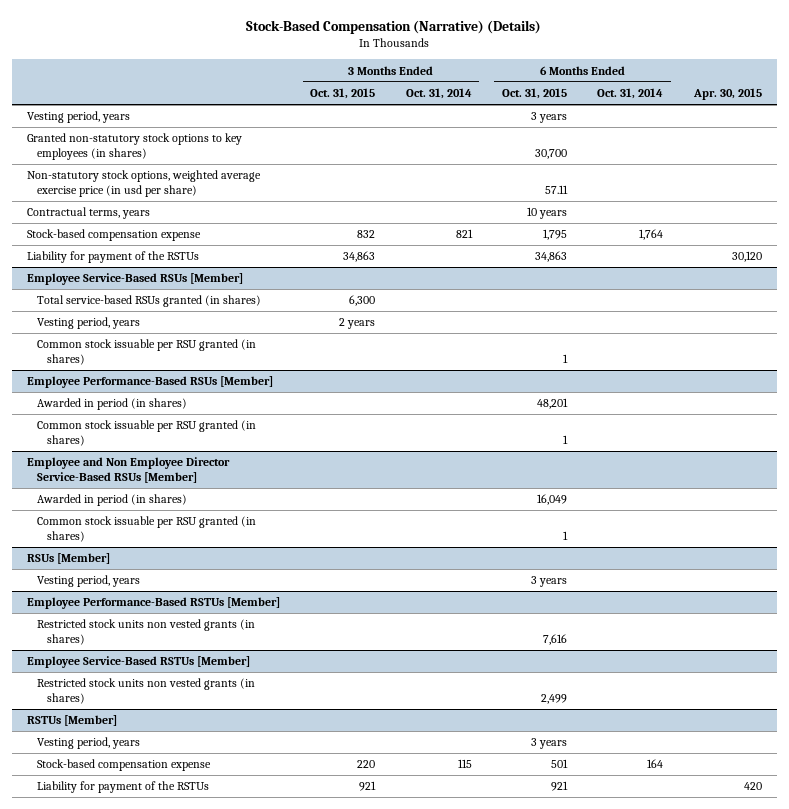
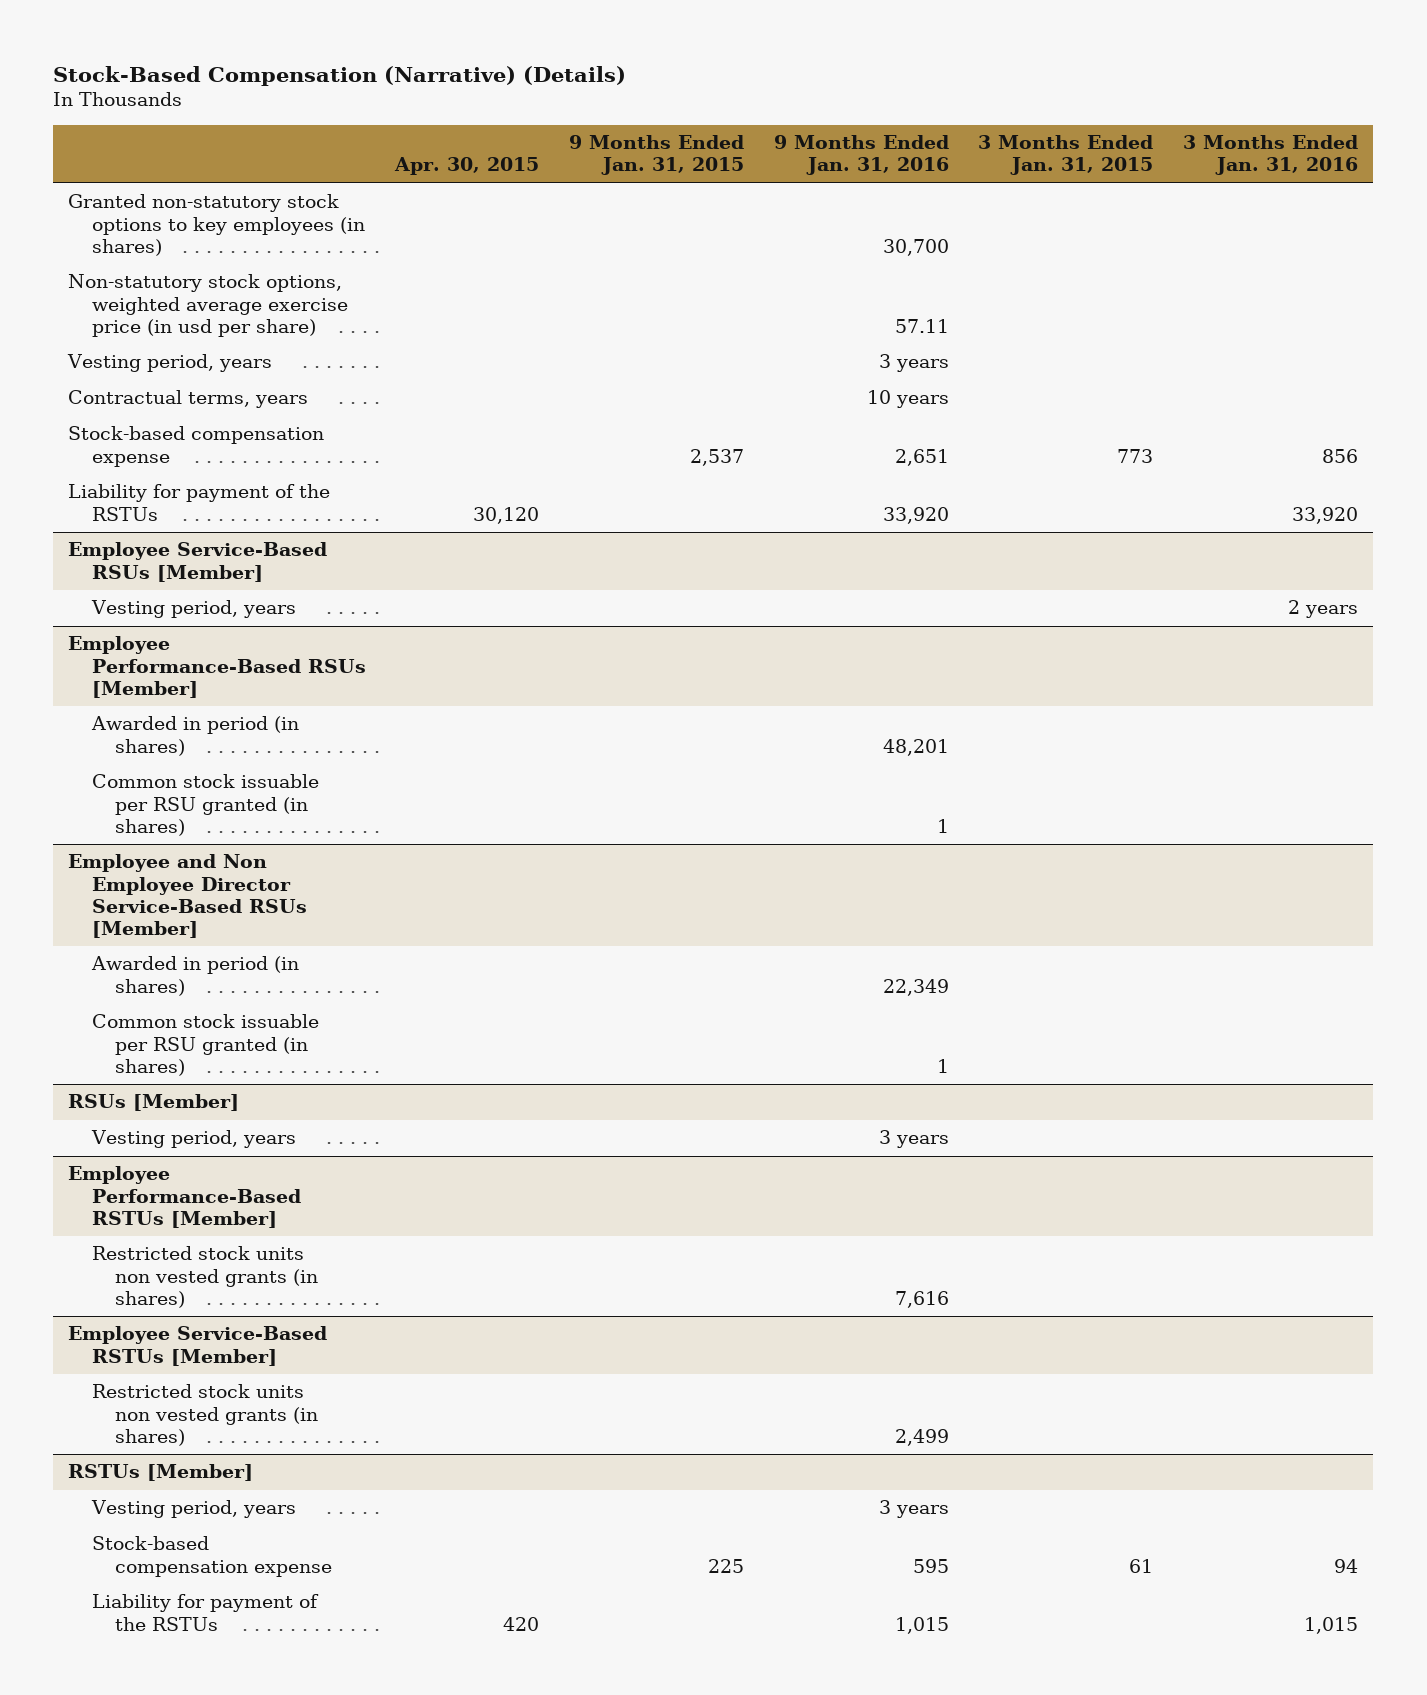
- | 3 Months Ended Oct. 31, 2015 | 3 Months Ended Oct. 31, 2014 | 6 Months Ended Oct. 31, 2015 | 6 Months Ended Oct. 31, 2014 | Apr. 30, 2015
+ | Apr. 30, 2015 | 9 Months Ended Jan. 31, 2015 | 9 Months Ended Jan. 31, 2016 | 3 Months Ended Jan. 31, 2015 | 3 Months Ended Jan. 31, 2016
moved down: Vesting period, years | | | 3 years | |
@ Employee Service-Based RSUs [Member]
- Total service-based RSUs granted (in shares) | 6,300 | | | |
- Common stock issuable per RSU granted (in shares) | | | 1 | |

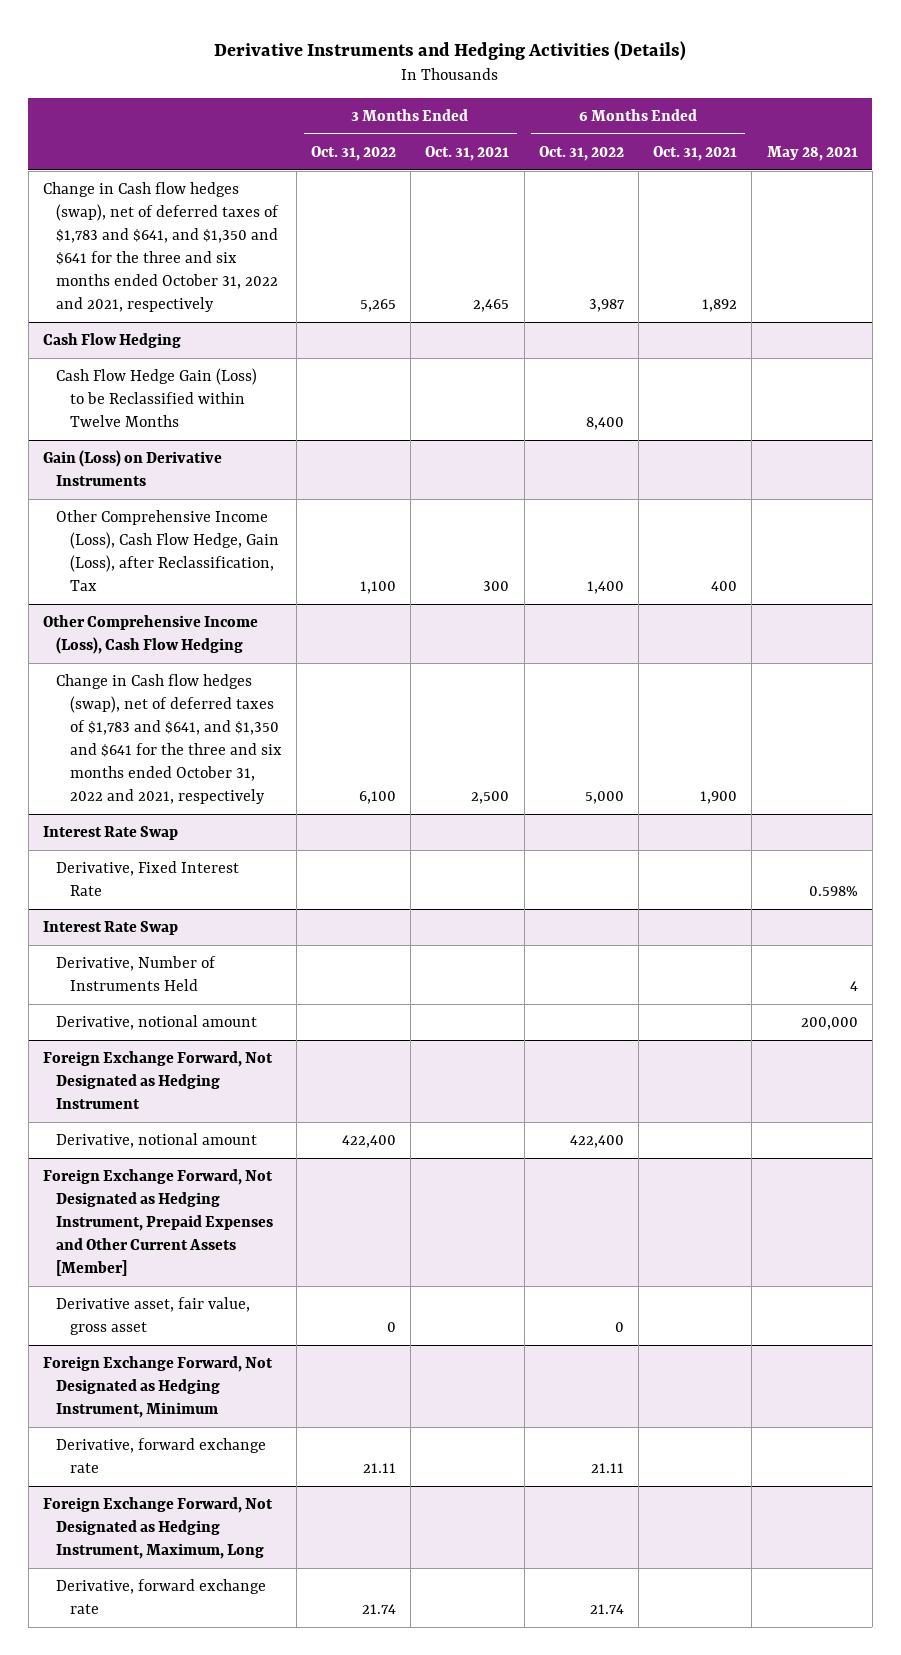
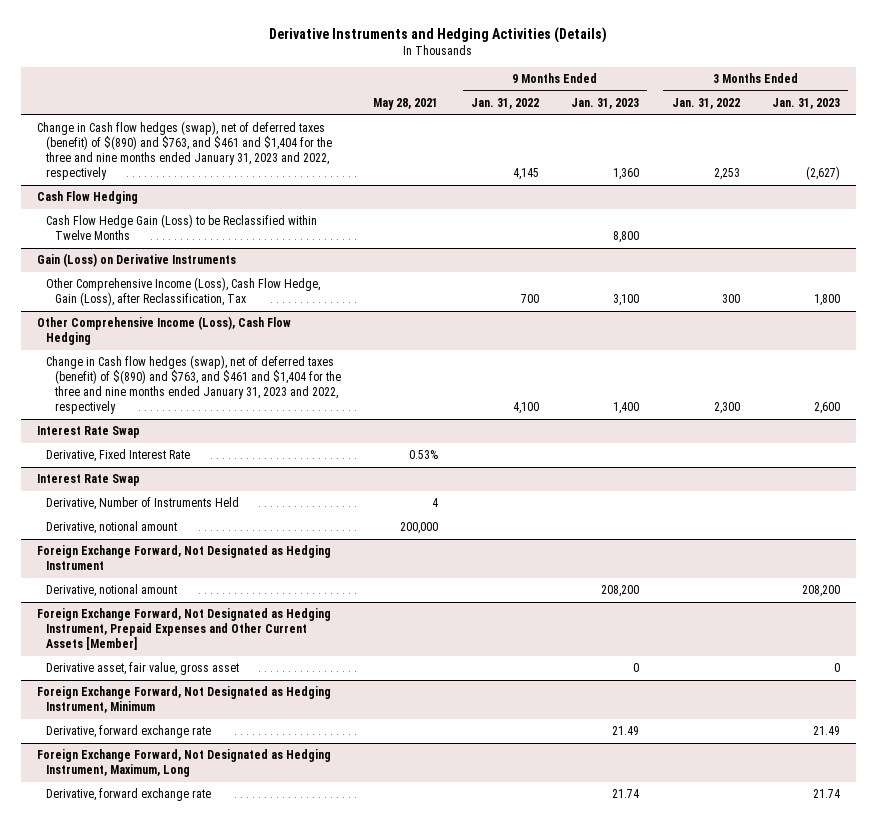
- | 3 Months Ended Oct. 31, 2022 | 3 Months Ended Oct. 31, 2021 | 6 Months Ended Oct. 31, 2022 | 6 Months Ended Oct. 31, 2021 | May 28, 2021
+ | May 28, 2021 | 9 Months Ended Jan. 31, 2022 | 9 Months Ended Jan. 31, 2023 | 3 Months Ended Jan. 31, 2022 | 3 Months Ended Jan. 31, 2023
- Change in Cash flow hedges (swap), net of deferred taxes of $1,783 and $641, and $1,350 and $641 for the three and six months ended October 31, 2022 and 2021, respectively | 5,265 | 2,465 | 3,987 | 1,892 |
+ Change in Cash flow hedges (swap), net of deferred taxes (benefit) of $(890) and $763, and $461 and $1,404 for the three and nine months ended January 31, 2023 and 2022, respectively | | 4,145 | 1,360 | 2,253 | (2,627)
@ Other Comprehensive Income (Loss), Cash Flow Hedging
- Change in Cash flow hedges (swap), net of deferred taxes of $1,783 and $641, and $1,350 and $641 for the three and six months ended October 31, 2022 and 2021, respectively | 6,100 | 2,500 | 5,000 | 1,900 |
+ Change in Cash flow hedges (swap), net of deferred taxes (benefit) of $(890) and $763, and $461 and $1,404 for the three and nine months ended January 31, 2023 and 2022, respectively | | 4,100 | 1,400 | 2,300 | 2,600
@ Interest Rate Swap
- Derivative, Fixed Interest Rate | | | | | 0.598%
+ Derivative, Fixed Interest Rate | 0.53% | | | |

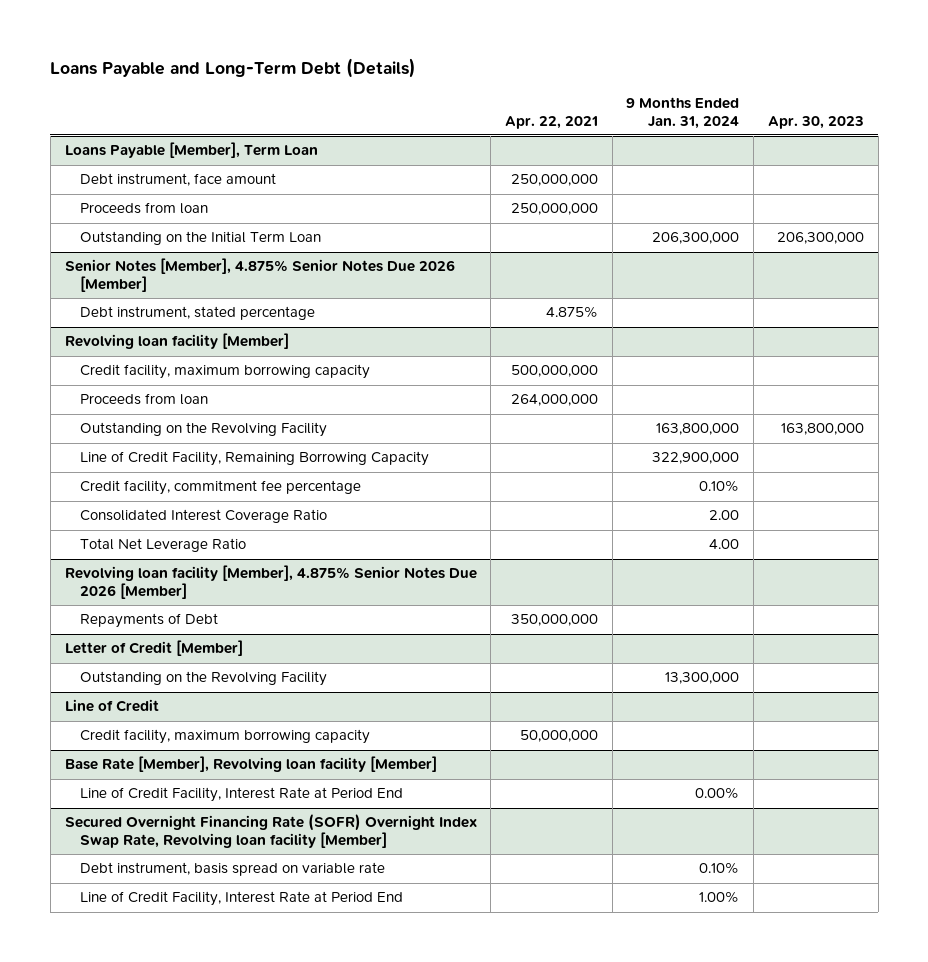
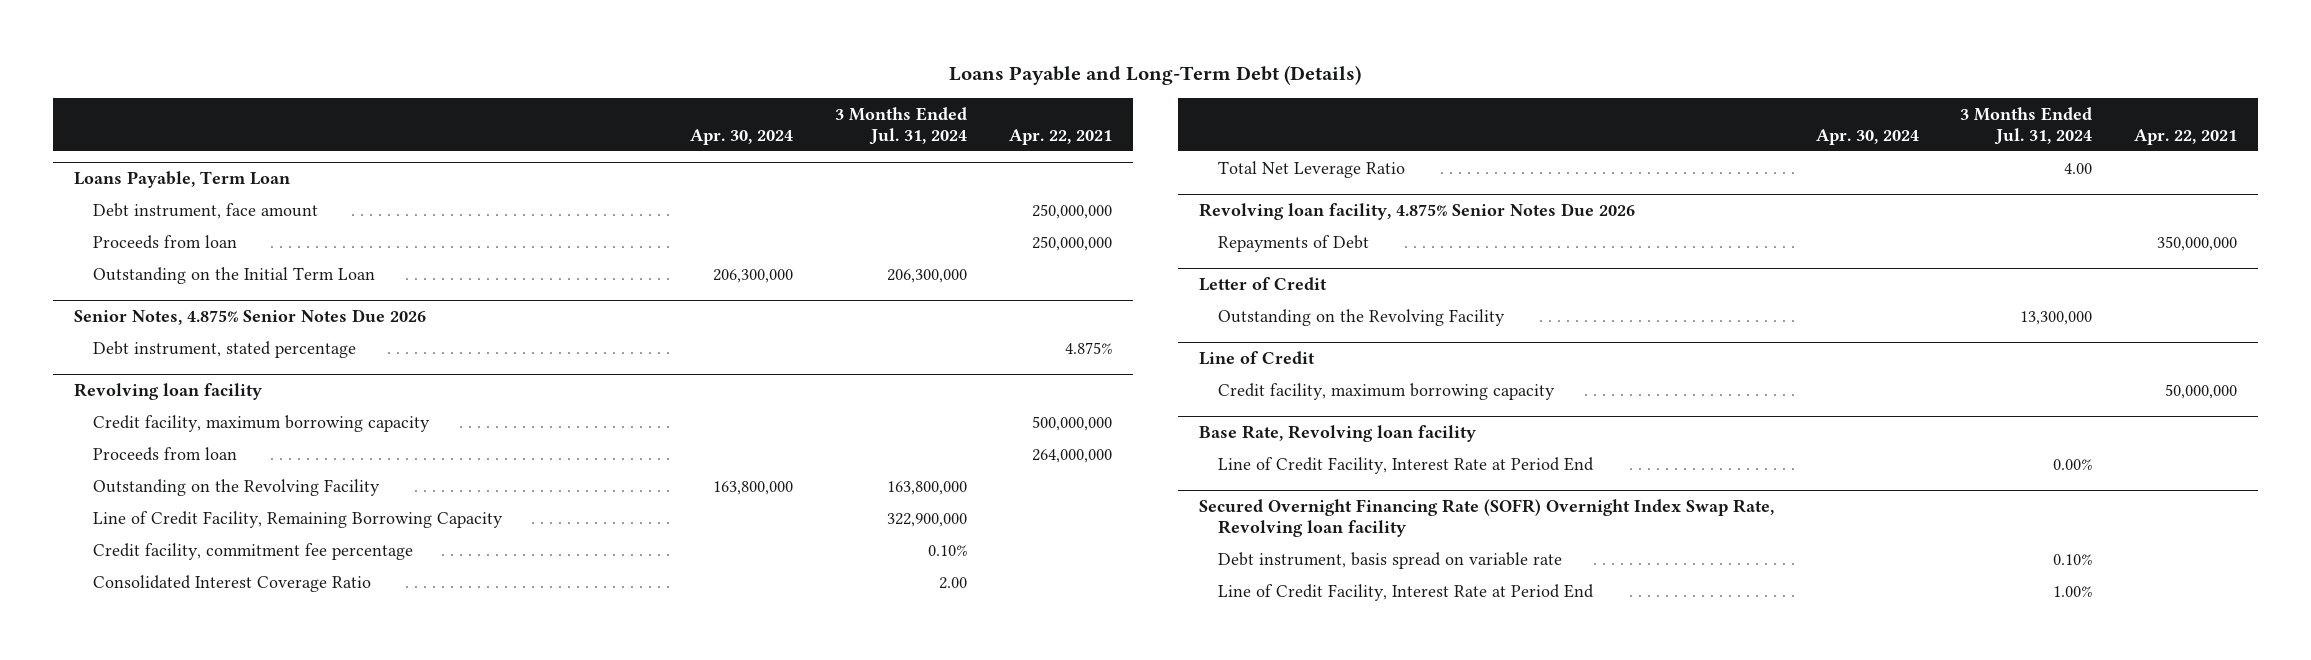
- | Apr. 22, 2021 | 9 Months Ended Jan. 31, 2024 | Apr. 30, 2023
+ | Apr. 30, 2024 | 3 Months Ended Jul. 31, 2024 | Apr. 22, 2021
- Loans Payable [Member], Term Loan
+ Loans Payable, Term Loan
- Senior Notes [Member], 4.875% Senior Notes Due 2026 [Member]
+ Senior Notes, 4.875% Senior Notes Due 2026
- Revolving loan facility [Member]
+ Revolving loan facility
- Revolving loan facility [Member], 4.875% Senior Notes Due 2026 [Member]
+ Revolving loan facility, 4.875% Senior Notes Due 2026
- Letter of Credit [Member]
+ Letter of Credit
- Base Rate [Member], Revolving loan facility [Member]
+ Base Rate, Revolving loan facility
- Secured Overnight Financing Rate (SOFR) Overnight Index Swap Rate, Revolving loan facility [Member]
+ Secured Overnight Financing Rate (SOFR) Overnight Index Swap Rate, Revolving loan facility

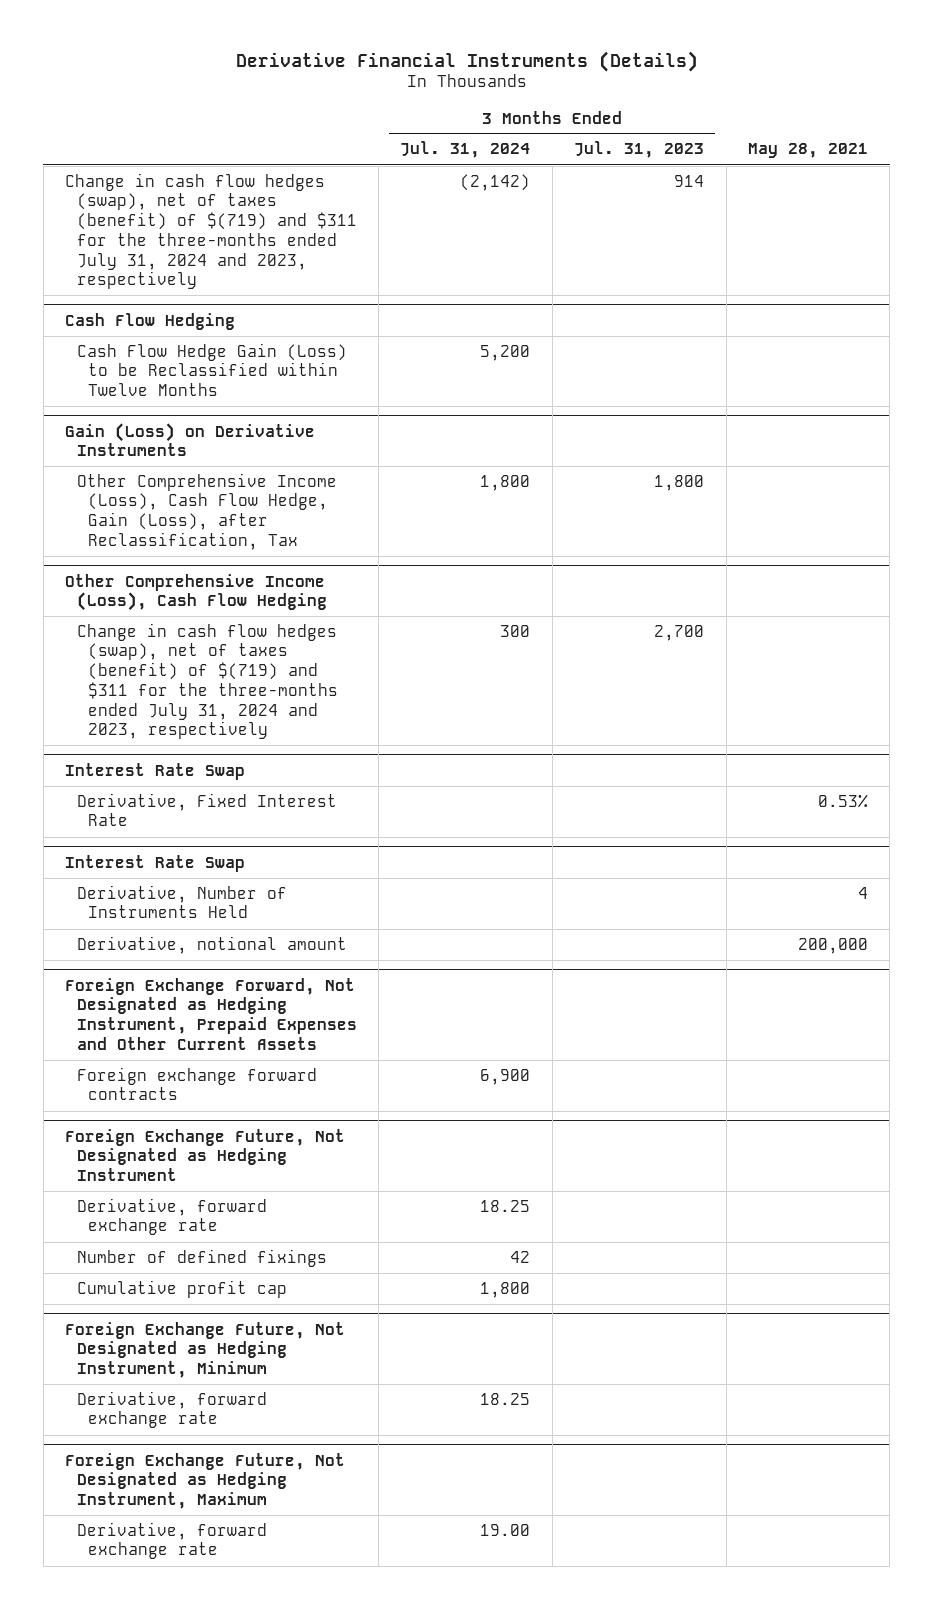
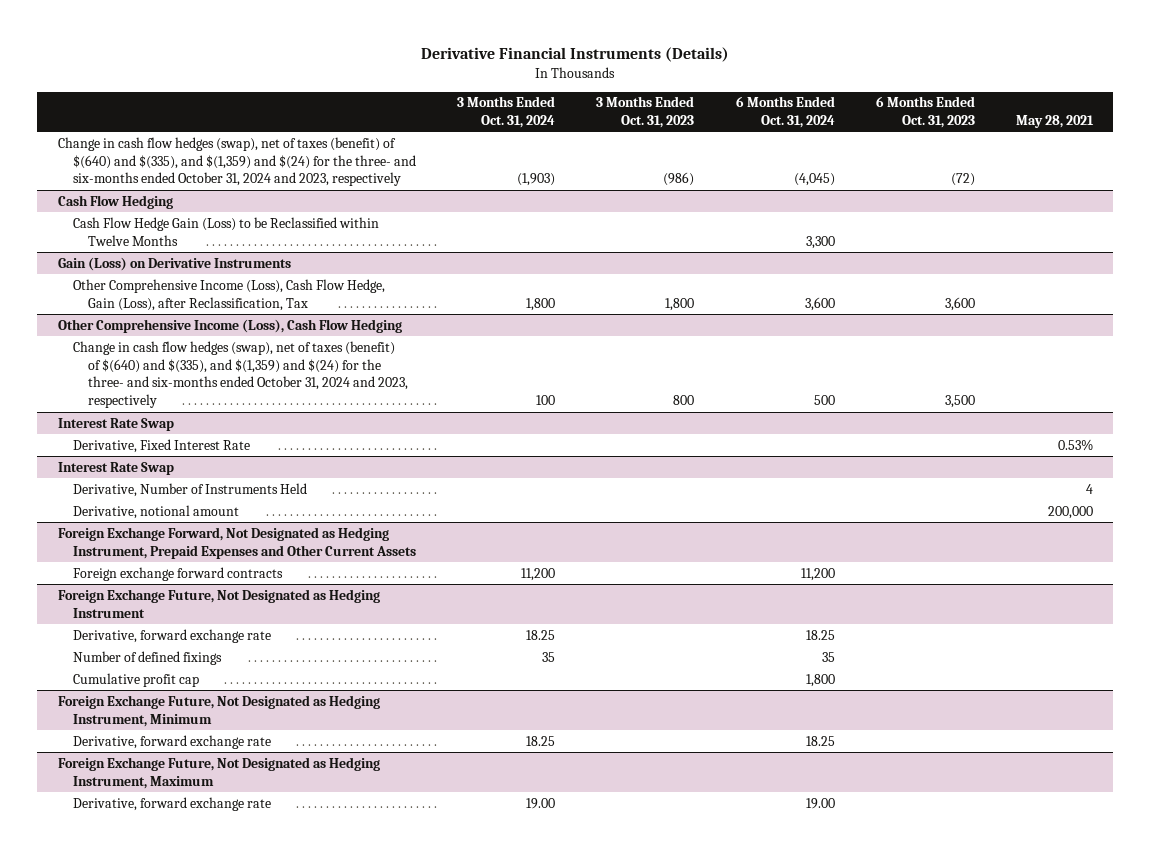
- | 3 Months Ended Jul. 31, 2024 | 3 Months Ended Jul. 31, 2023 | May 28, 2021
+ | 3 Months Ended Oct. 31, 2024 | 3 Months Ended Oct. 31, 2023 | 6 Months Ended Oct. 31, 2024 | 6 Months Ended Oct. 31, 2023 | May 28, 2021
- Change in cash flow hedges (swap), net of taxes (benefit) of $(719) and $311 for the three-months ended July 31, 2024 and 2023, respectively | (2,142) | 914 |
+ Change in cash flow hedges (swap), net of taxes (benefit) of $(640) and $(335), and $(1,359) and $(24) for the three- and six-months ended October 31, 2024 and 2023, respectively | (1,903) | (986) | (4,045) | (72) |
@ Other Comprehensive Income (Loss), Cash Flow Hedging
- Change in cash flow hedges (swap), net of taxes (benefit) of $(719) and $311 for the three-months ended July 31, 2024 and 2023, respectively | 300 | 2,700 |
+ Change in cash flow hedges (swap), net of taxes (benefit) of $(640) and $(335), and $(1,359) and $(24) for the three- and six-months ended October 31, 2024 and 2023, respectively | 100 | 800 | 500 | 3,500 |

